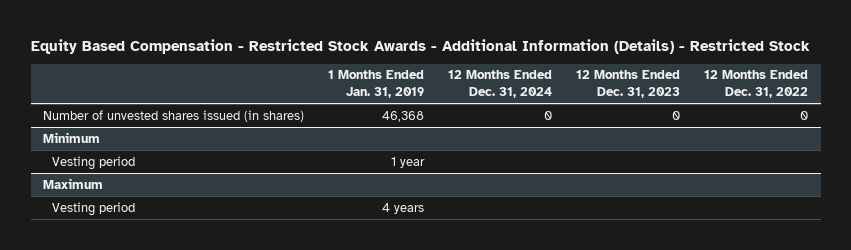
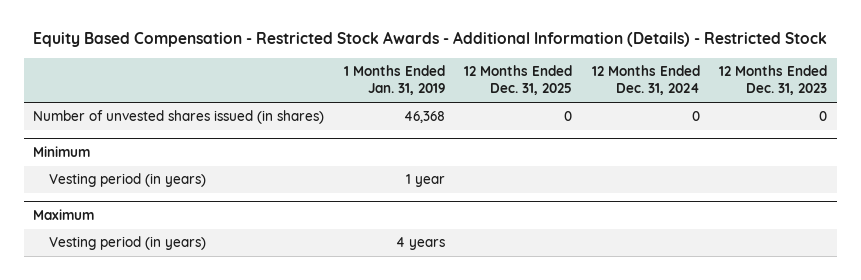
- | 1 Months Ended Jan. 31, 2019 | 12 Months Ended Dec. 31, 2024 | 12 Months Ended Dec. 31, 2023 | 12 Months Ended Dec. 31, 2022
+ | 1 Months Ended Jan. 31, 2019 | 12 Months Ended Dec. 31, 2025 | 12 Months Ended Dec. 31, 2024 | 12 Months Ended Dec. 31, 2023
@ Minimum
- Vesting period | 1 year | | |
+ Vesting period (in years) | 1 year | | |
@ Maximum
- Vesting period | 4 years | | |
+ Vesting period (in years) | 4 years | | |

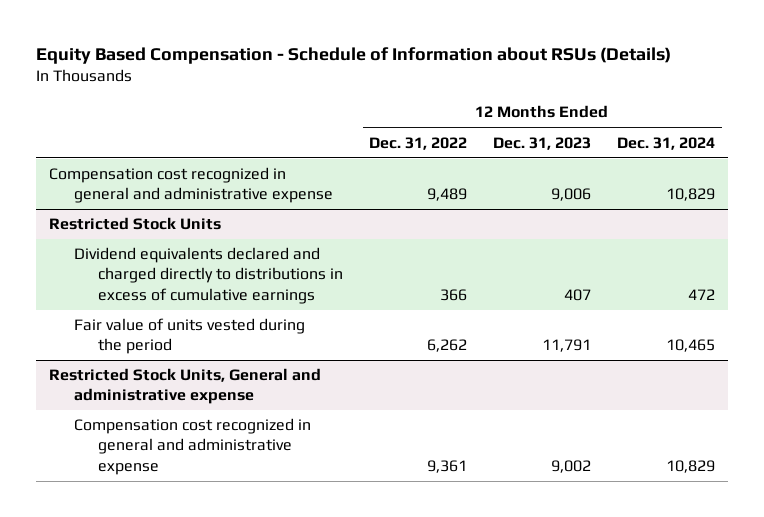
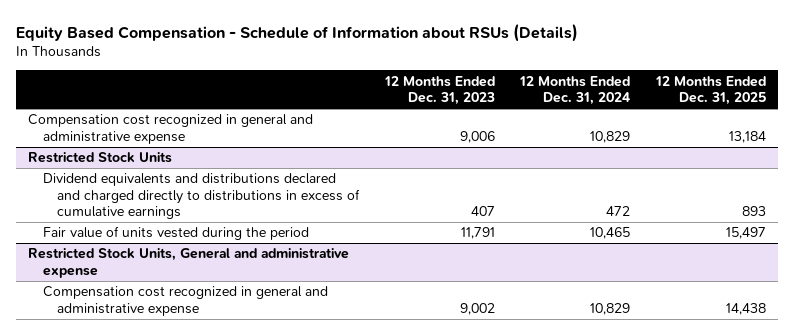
- | 12 Months Ended Dec. 31, 2022 | 12 Months Ended Dec. 31, 2023 | 12 Months Ended Dec. 31, 2024
+ | 12 Months Ended Dec. 31, 2023 | 12 Months Ended Dec. 31, 2024 | 12 Months Ended Dec. 31, 2025
@ Restricted Stock Units
- Dividend equivalents declared and charged directly to distributions in excess of cumulative earnings | 366 | 407 | 472
+ Dividend equivalents and distributions declared and charged directly to distributions in excess of cumulative earnings | 407 | 472 | 893

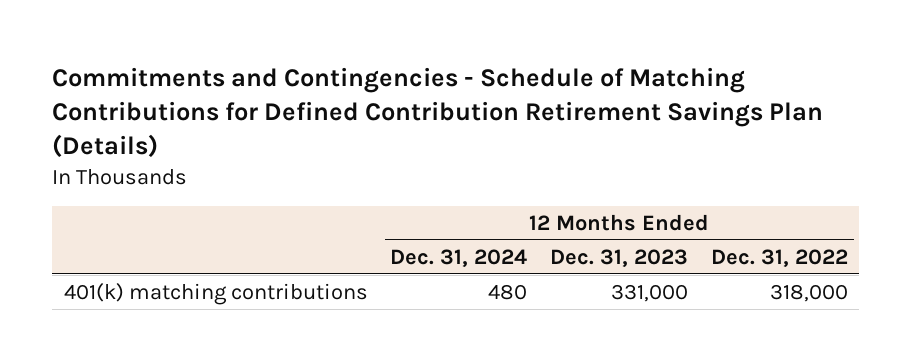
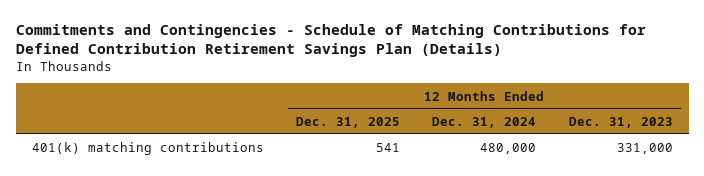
- | 12 Months Ended Dec. 31, 2024 | 12 Months Ended Dec. 31, 2023 | 12 Months Ended Dec. 31, 2022
+ | 12 Months Ended Dec. 31, 2025 | 12 Months Ended Dec. 31, 2024 | 12 Months Ended Dec. 31, 2023
- 401(k) matching contributions | 480 | 331,000 | 318,000
+ 401(k) matching contributions | 541 | 480,000 | 331,000

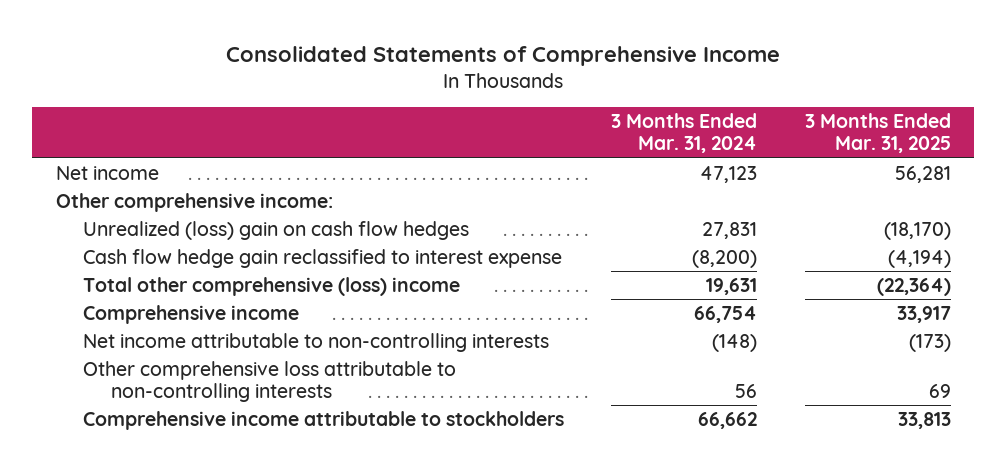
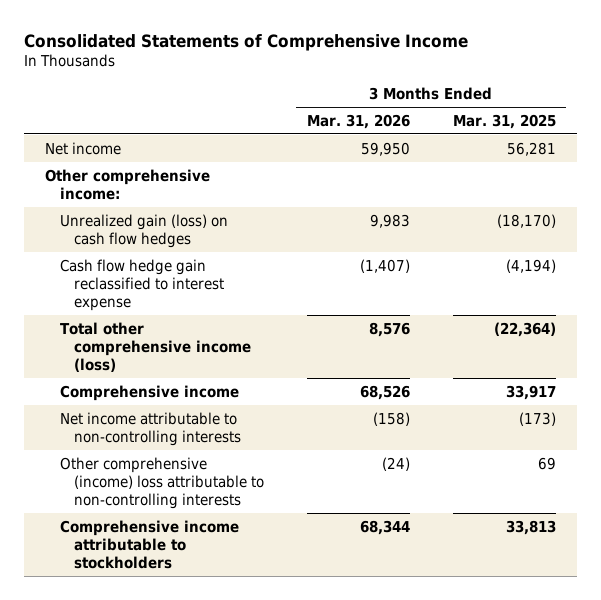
- | 3 Months Ended Mar. 31, 2024 | 3 Months Ended Mar. 31, 2025
+ | 3 Months Ended Mar. 31, 2026 | 3 Months Ended Mar. 31, 2025
- Unrealized (loss) gain on cash flow hedges | 27,831 | (18,170)
+ Unrealized gain (loss) on cash flow hedges | 9,983 | (18,170)
- Total other comprehensive (loss) income | 19,631 | (22,364)
+ Total other comprehensive income (loss) | 8,576 | (22,364)
- Other comprehensive loss attributable to non-controlling interests | 56 | 69
+ Other comprehensive (income) loss attributable to non-controlling interests | (24) | 69

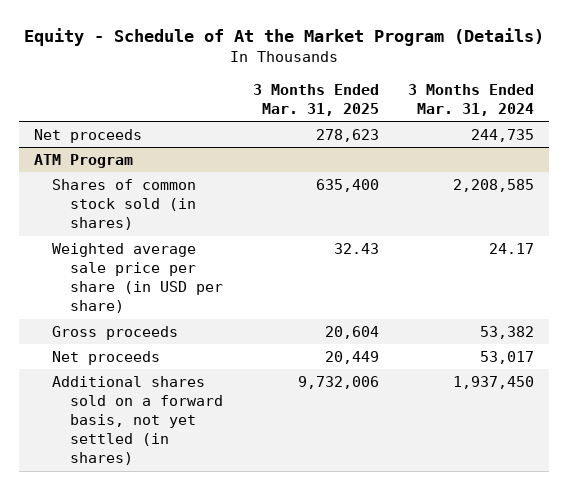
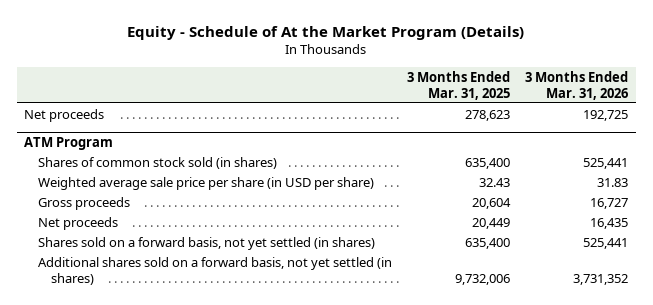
- | 3 Months Ended Mar. 31, 2025 | 3 Months Ended Mar. 31, 2024
+ | 3 Months Ended Mar. 31, 2025 | 3 Months Ended Mar. 31, 2026
@ ATM Program
+ Shares sold on a forward basis, not yet settled (in shares) | 635,400 | 525,441

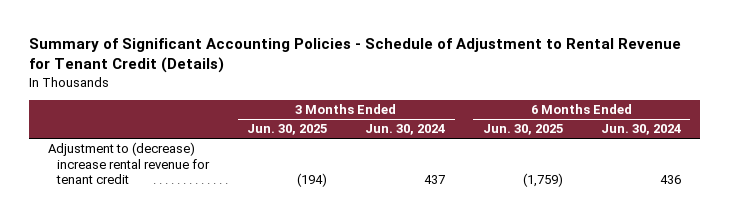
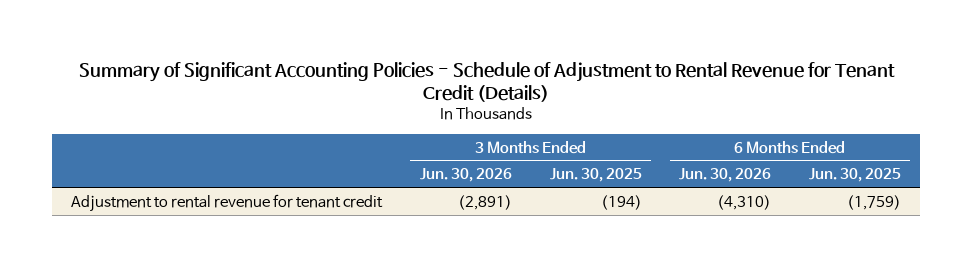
- | 3 Months Ended Jun. 30, 2025 | 3 Months Ended Jun. 30, 2024 | 6 Months Ended Jun. 30, 2025 | 6 Months Ended Jun. 30, 2024
+ | 3 Months Ended Jun. 30, 2026 | 3 Months Ended Jun. 30, 2025 | 6 Months Ended Jun. 30, 2026 | 6 Months Ended Jun. 30, 2025
- Adjustment to (decrease) increase rental revenue for tenant credit | (194) | 437 | (1,759) | 436
+ Adjustment to rental revenue for tenant credit | (2,891) | (194) | (4,310) | (1,759)

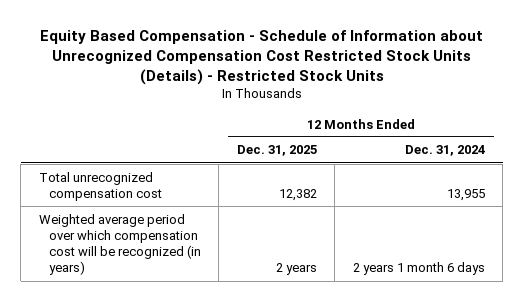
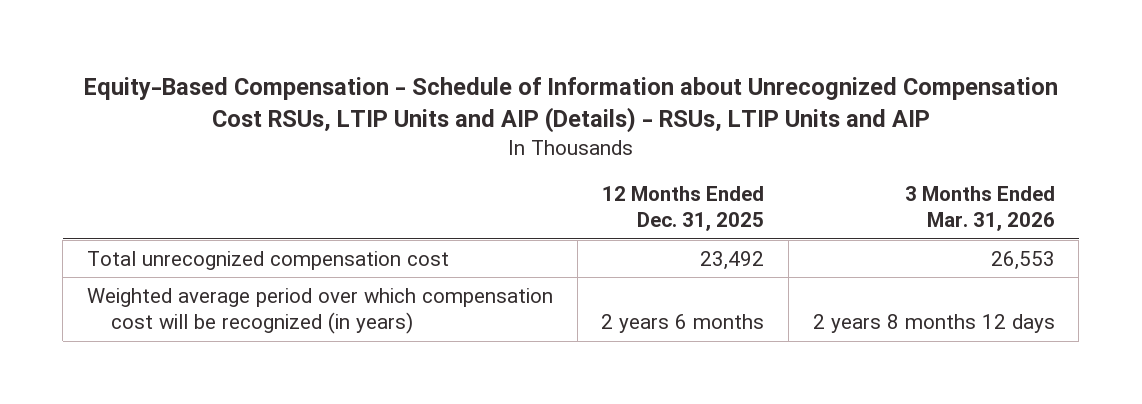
- Equity Based Compensation - Schedule of Information about Unrecognized Compensation Cost Restricted Stock Units (Details) - Restricted Stock Units
+ Equity-Based Compensation - Schedule of Information about Unrecognized Compensation Cost RSUs, LTIP Units and AIP (Details) - RSUs, LTIP Units and AIP
- | 12 Months Ended Dec. 31, 2025 | 12 Months Ended Dec. 31, 2024
+ | 12 Months Ended Dec. 31, 2025 | 3 Months Ended Mar. 31, 2026
- Total unrecognized compensation cost | 12,382 | 13,955
- Weighted average period over which compensation cost will be recognized (in years) | 2 years | 2 years 1 month 6 days
+ Total unrecognized compensation cost | 23,492 | 26,553
+ Weighted average period over which compensation cost will be recognized (in years) | 2 years 6 months | 2 years 8 months 12 days

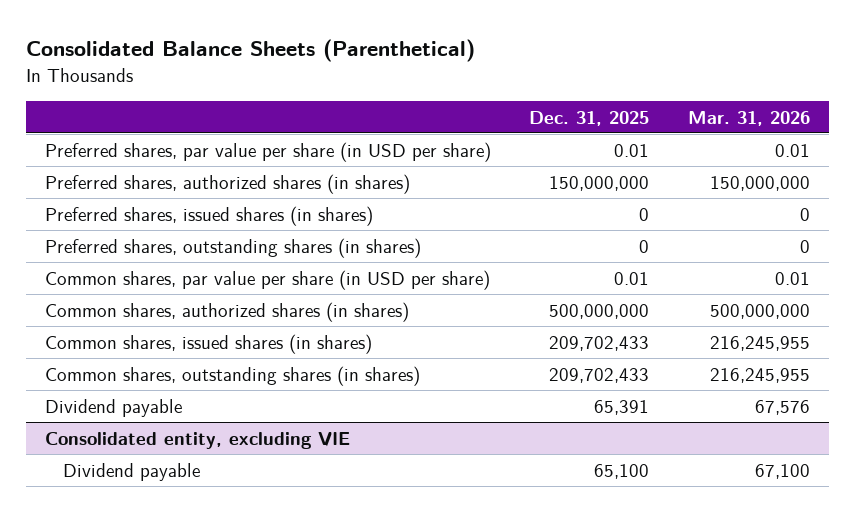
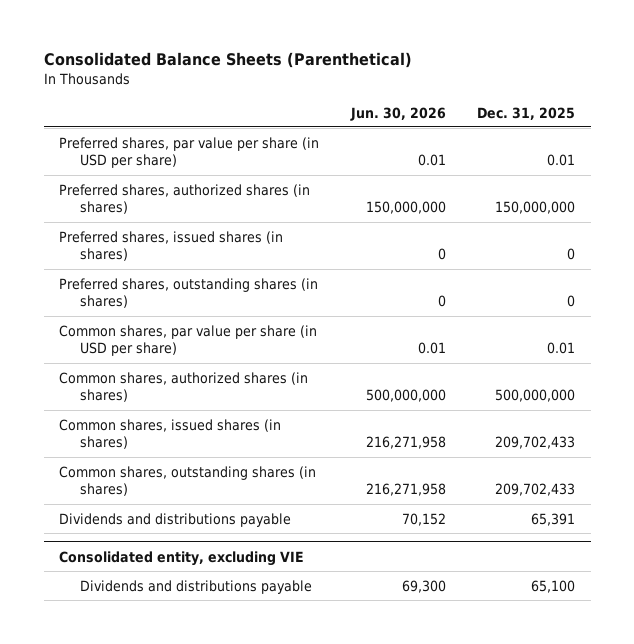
- | Dec. 31, 2025 | Mar. 31, 2026
+ | Jun. 30, 2026 | Dec. 31, 2025
- Dividend payable | 65,391 | 67,576
+ Dividends and distributions payable | 70,152 | 65,391
@ Consolidated entity, excluding VIE
- Dividend payable | 65,100 | 67,100
+ Dividends and distributions payable | 69,300 | 65,100

